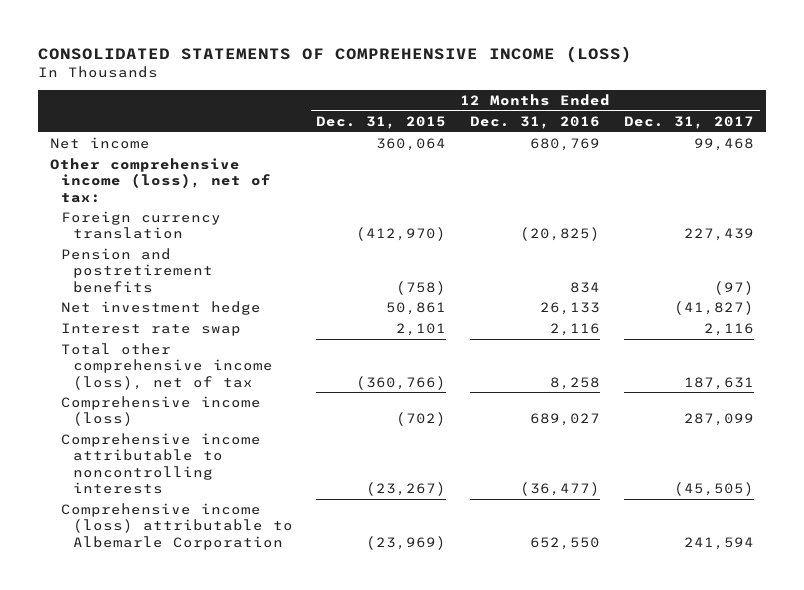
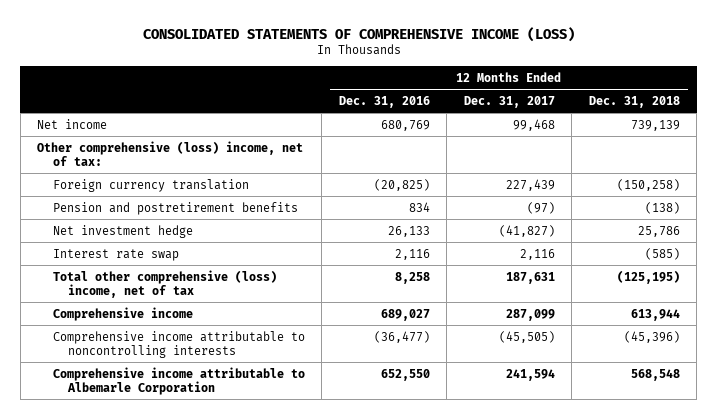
- | 12 Months Ended Dec. 31, 2015 | 12 Months Ended Dec. 31, 2016 | 12 Months Ended Dec. 31, 2017
+ | 12 Months Ended Dec. 31, 2016 | 12 Months Ended Dec. 31, 2017 | 12 Months Ended Dec. 31, 2018
- Other comprehensive income (loss), net of tax:
+ Other comprehensive (loss) income, net of tax:
- Total other comprehensive income (loss), net of tax | (360,766) | 8,258 | 187,631
- Comprehensive income (loss) | (702) | 689,027 | 287,099
+ Total other comprehensive (loss) income, net of tax | 8,258 | 187,631 | (125,195)
+ Comprehensive income | 689,027 | 287,099 | 613,944
- Comprehensive income (loss) attributable to Albemarle Corporation | (23,969) | 652,550 | 241,594
+ Comprehensive income attributable to Albemarle Corporation | 652,550 | 241,594 | 568,548

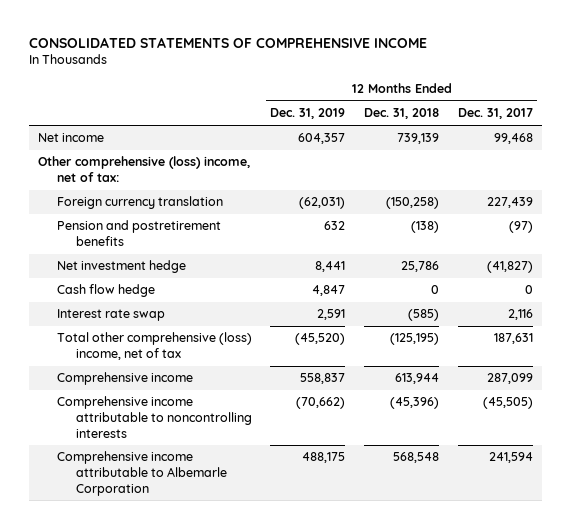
- CONSOLIDATED STATEMENTS OF COMPREHENSIVE INCOME (LOSS)
+ CONSOLIDATED STATEMENTS OF COMPREHENSIVE INCOME
- | 12 Months Ended Dec. 31, 2016 | 12 Months Ended Dec. 31, 2017 | 12 Months Ended Dec. 31, 2018
+ | 12 Months Ended Dec. 31, 2019 | 12 Months Ended Dec. 31, 2018 | 12 Months Ended Dec. 31, 2017
+ Cash flow hedge | 4,847 | 0 | 0

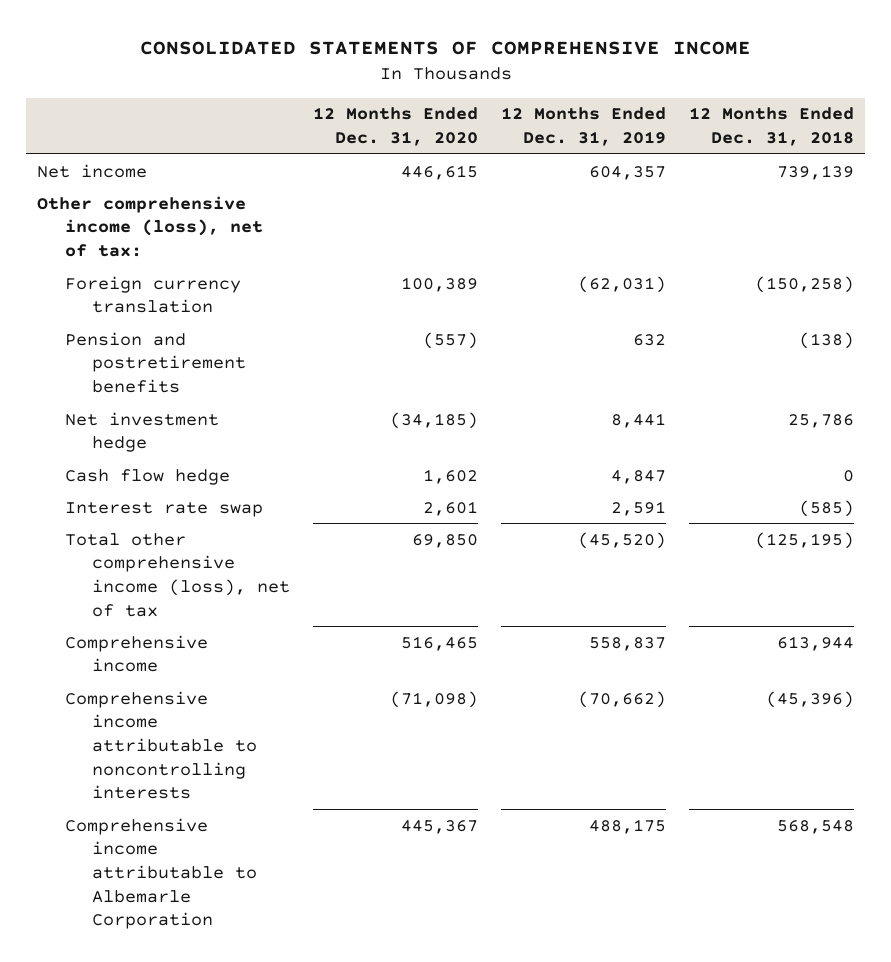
- | 12 Months Ended Dec. 31, 2019 | 12 Months Ended Dec. 31, 2018 | 12 Months Ended Dec. 31, 2017
+ | 12 Months Ended Dec. 31, 2020 | 12 Months Ended Dec. 31, 2019 | 12 Months Ended Dec. 31, 2018
- Other comprehensive (loss) income, net of tax:
+ Other comprehensive income (loss), net of tax:
- Total other comprehensive (loss) income, net of tax | (45,520) | (125,195) | 187,631
+ Total other comprehensive income (loss), net of tax | 69,850 | (45,520) | (125,195)

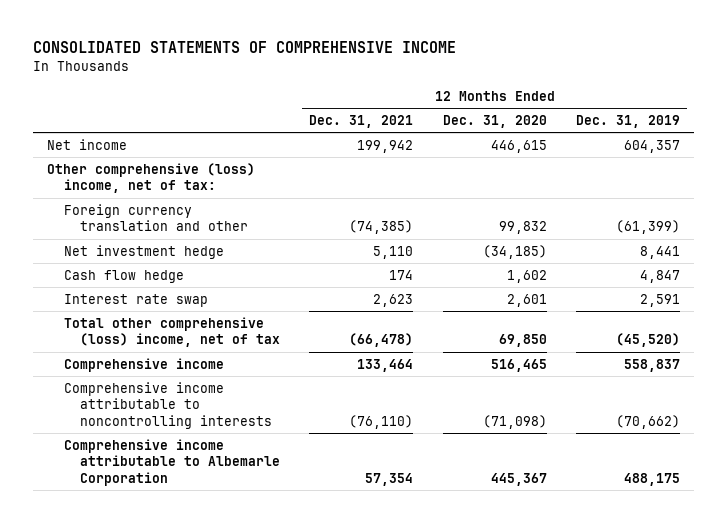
- | 12 Months Ended Dec. 31, 2020 | 12 Months Ended Dec. 31, 2019 | 12 Months Ended Dec. 31, 2018
+ | 12 Months Ended Dec. 31, 2021 | 12 Months Ended Dec. 31, 2020 | 12 Months Ended Dec. 31, 2019
- Other comprehensive income (loss), net of tax:
- Foreign currency translation | 100,389 | (62,031) | (150,258)
- Pension and postretirement benefits | (557) | 632 | (138)
+ Other comprehensive (loss) income, net of tax:
+ Foreign currency translation and other | (74,385) | 99,832 | (61,399)
- Total other comprehensive income (loss), net of tax | 69,850 | (45,520) | (125,195)
+ Total other comprehensive (loss) income, net of tax | (66,478) | 69,850 | (45,520)

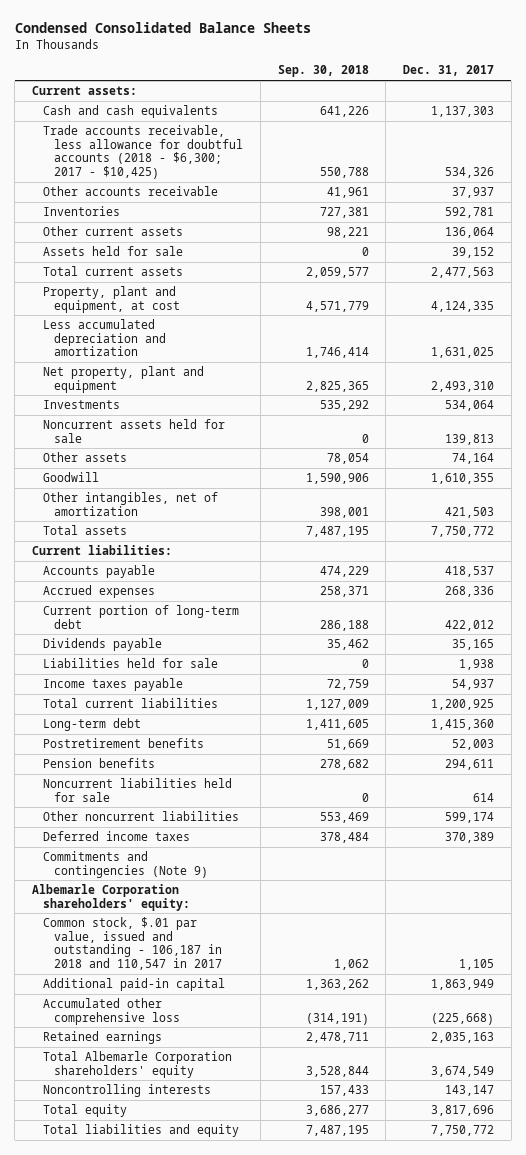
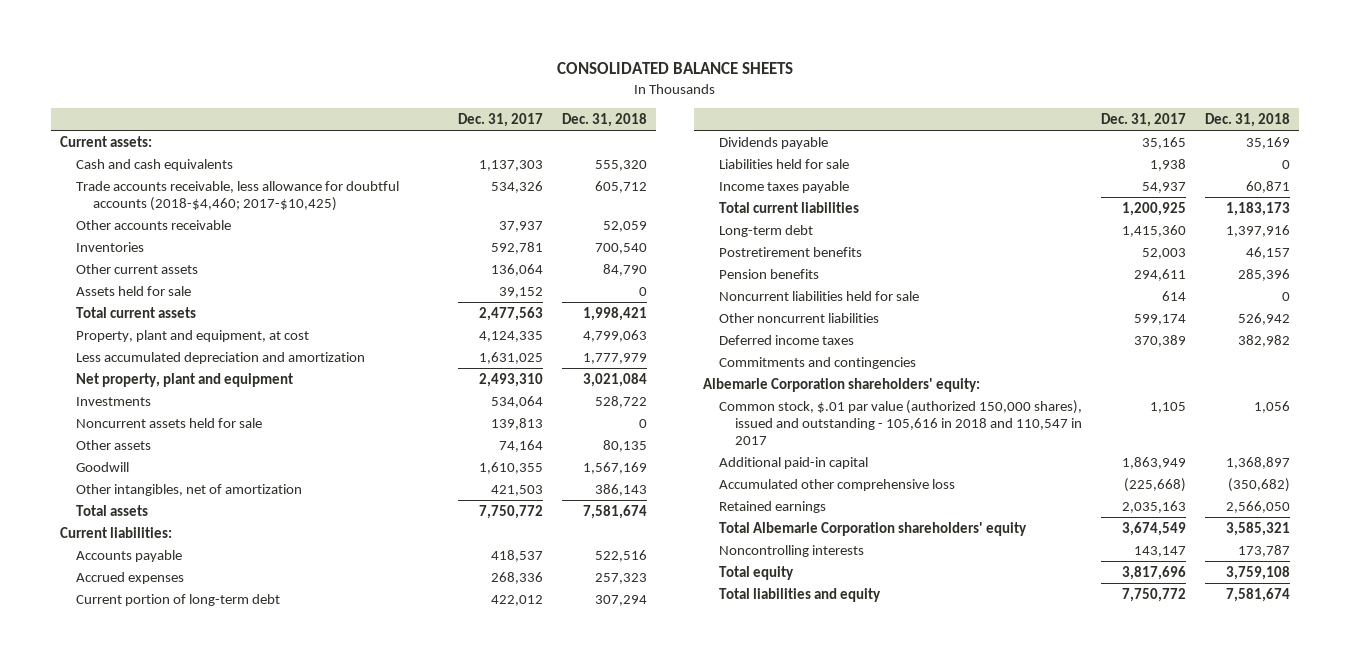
- Condensed Consolidated Balance Sheets
+ CONSOLIDATED BALANCE SHEETS
- | Sep. 30, 2018 | Dec. 31, 2017
+ | Dec. 31, 2017 | Dec. 31, 2018
- Trade accounts receivable, less allowance for doubtful accounts (2018 - $6,300; 2017 - $10,425) | 550,788 | 534,326
+ Trade accounts receivable, less allowance for doubtful accounts (2018-$4,460; 2017-$10,425) | 534,326 | 605,712
- Commitments and contingencies (Note 9)
+ Commitments and contingencies
- Common stock, $.01 par value, issued and outstanding - 106,187 in 2018 and 110,547 in 2017 | 1,062 | 1,105
+ Common stock, $.01 par value (authorized 150,000 shares), issued and outstanding - 105,616 in 2018 and 110,547 in 2017 | 1,105 | 1,056

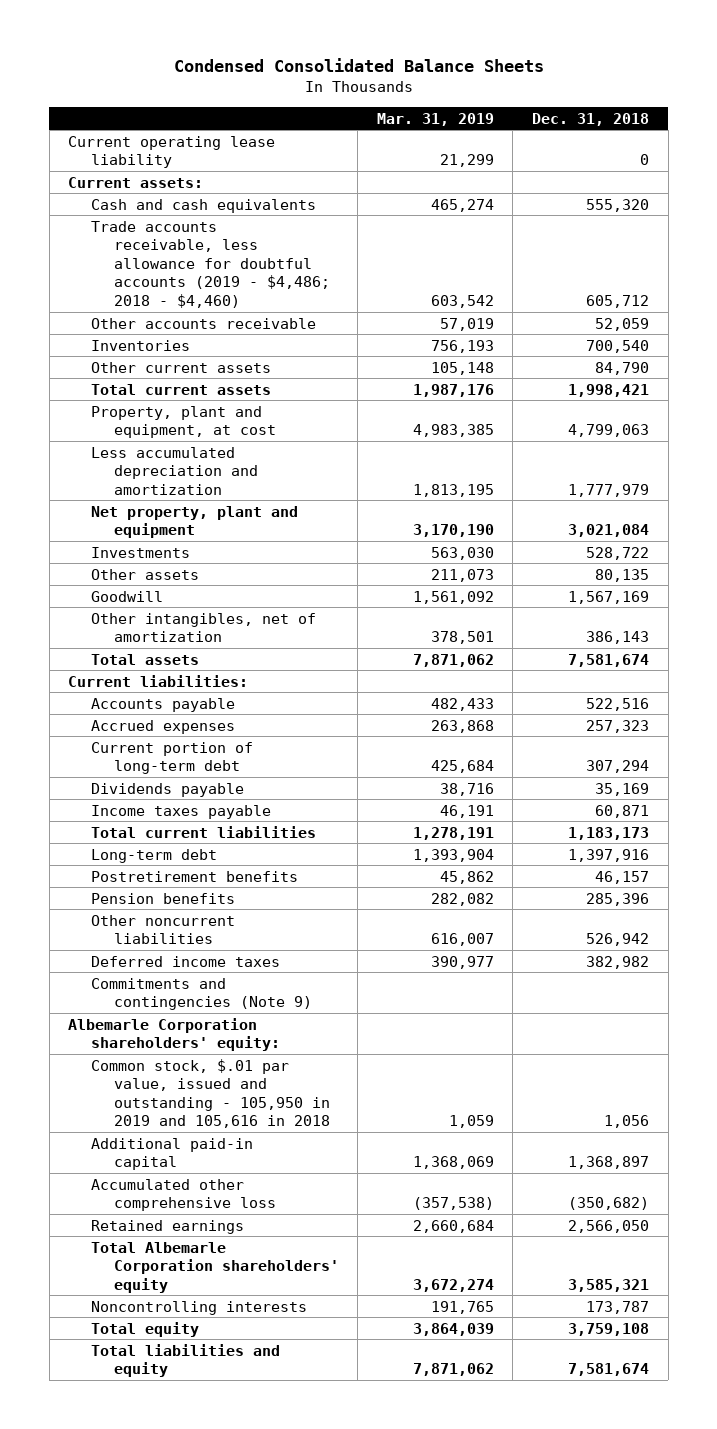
- CONSOLIDATED BALANCE SHEETS
+ Condensed Consolidated Balance Sheets
- | Dec. 31, 2017 | Dec. 31, 2018
+ | Mar. 31, 2019 | Dec. 31, 2018
+ Current operating lease liability | 21,299 | 0
- Trade accounts receivable, less allowance for doubtful accounts (2018-$4,460; 2017-$10,425) | 534,326 | 605,712
+ Trade accounts receivable, less allowance for doubtful accounts (2019 - $4,486; 2018 - $4,460) | 603,542 | 605,712
- Assets held for sale | 39,152 | 0
- Noncurrent assets held for sale | 139,813 | 0
- Liabilities held for sale | 1,938 | 0
- Noncurrent liabilities held for sale | 614 | 0
- Commitments and contingencies
+ Commitments and contingencies (Note 9)
- Common stock, $.01 par value (authorized 150,000 shares), issued and outstanding - 105,616 in 2018 and 110,547 in 2017 | 1,105 | 1,056
+ Common stock, $.01 par value, issued and outstanding - 105,950 in 2019 and 105,616 in 2018 | 1,059 | 1,056

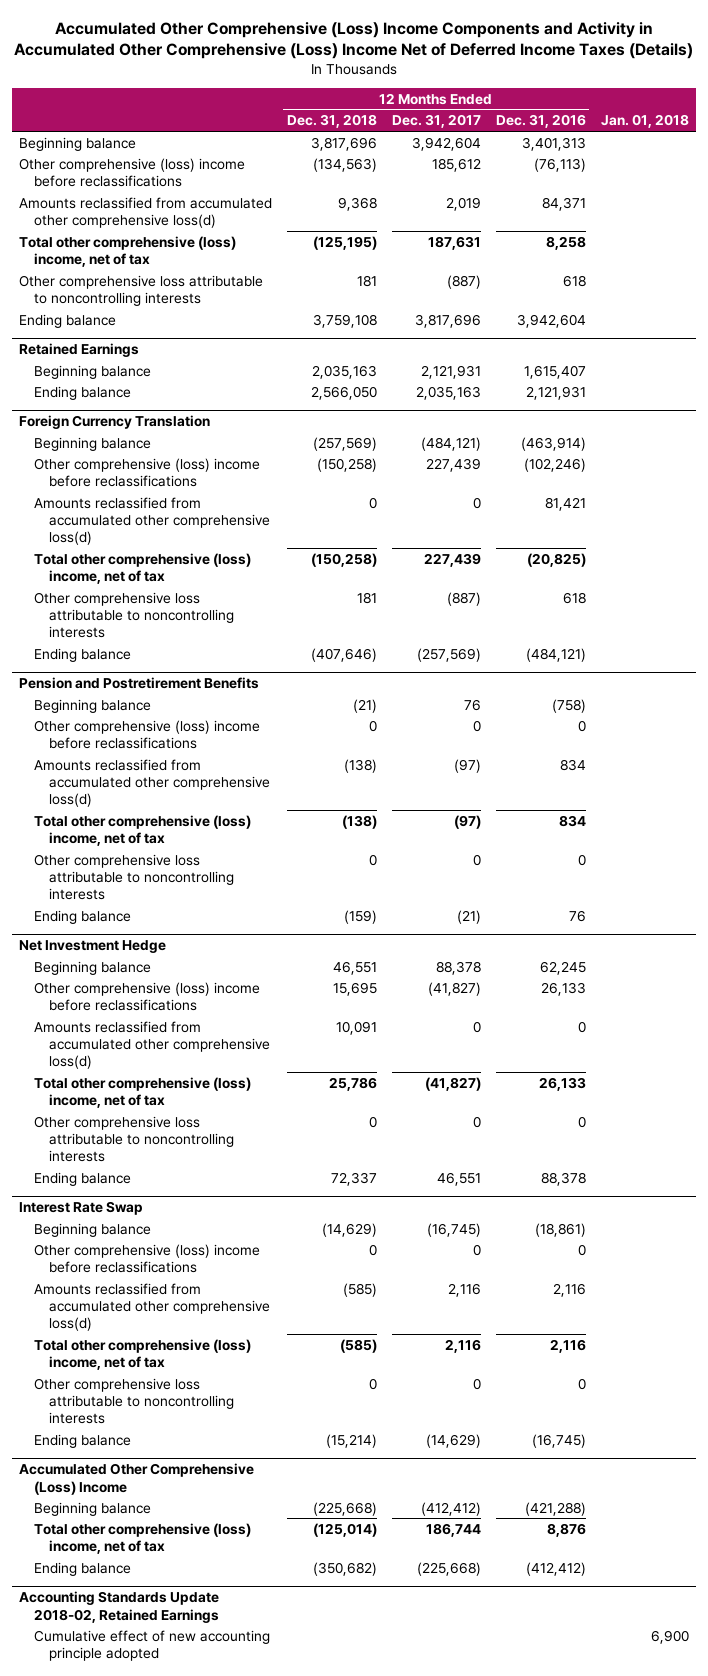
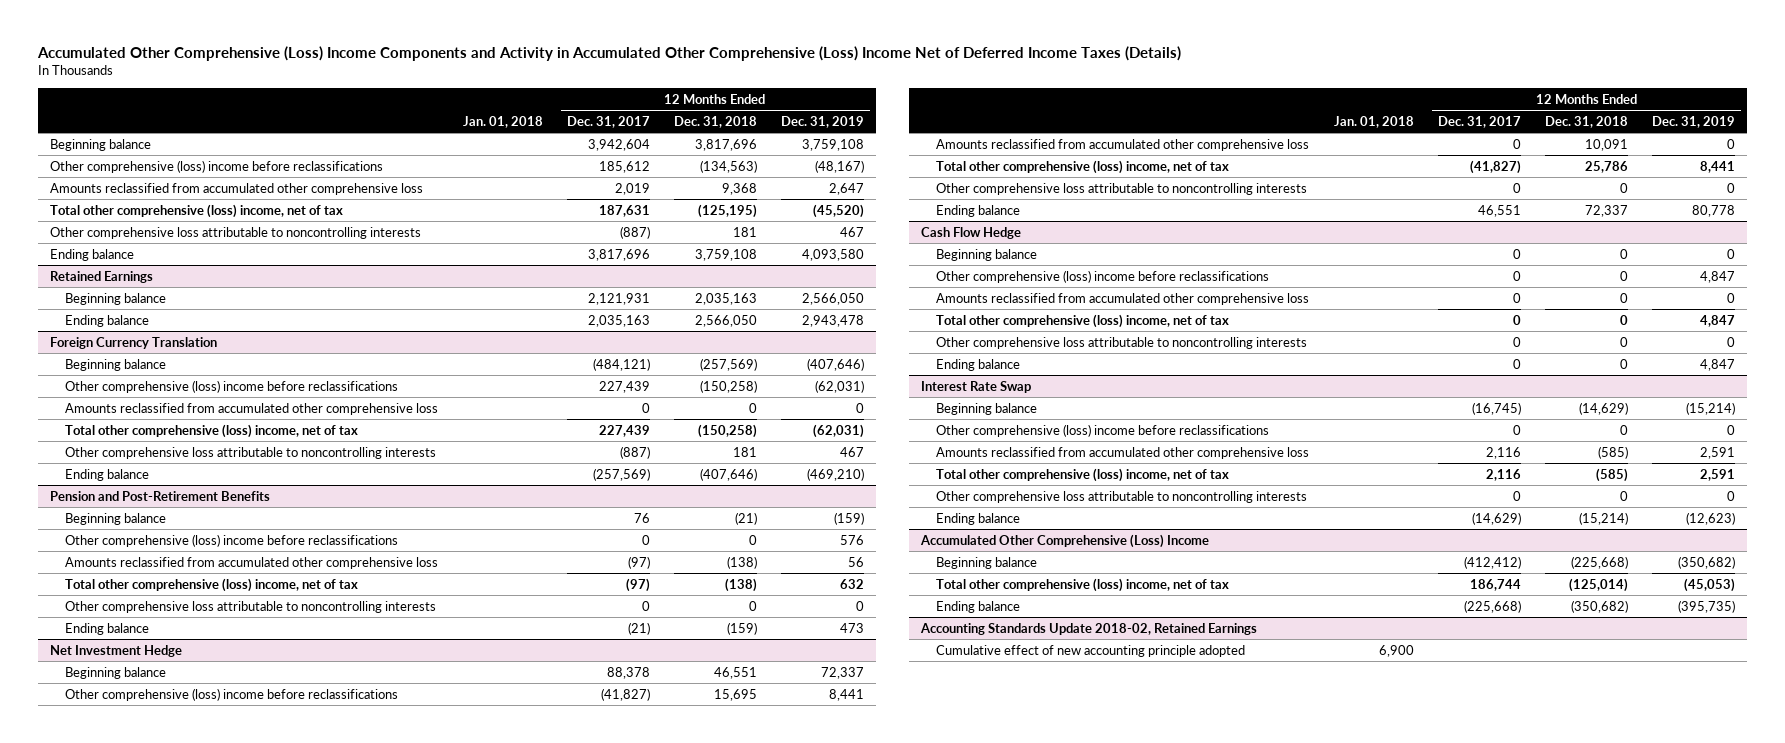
- | 12 Months Ended Dec. 31, 2018 | 12 Months Ended Dec. 31, 2017 | 12 Months Ended Dec. 31, 2016 | Jan. 01, 2018
+ | Jan. 01, 2018 | 12 Months Ended Dec. 31, 2017 | 12 Months Ended Dec. 31, 2018 | 12 Months Ended Dec. 31, 2019
- Amounts reclassified from accumulated other comprehensive loss(d) | 9,368 | 2,019 | 84,371 |
+ Amounts reclassified from accumulated other comprehensive loss | | 2,019 | 9,368 | 2,647
@ Foreign Currency Translation
- Amounts reclassified from accumulated other comprehensive loss(d) | 0 | 0 | 81,421 |
+ Amounts reclassified from accumulated other comprehensive loss | | 0 | 0 | 0
- Pension and Postretirement Benefits
+ Pension and Post-Retirement Benefits
- Amounts reclassified from accumulated other comprehensive loss(d) | (138) | (97) | 834 |
+ Amounts reclassified from accumulated other comprehensive loss | | (97) | (138) | 56
@ Net Investment Hedge
- Amounts reclassified from accumulated other comprehensive loss(d) | 10,091 | 0 | 0 |
+ Amounts reclassified from accumulated other comprehensive loss | | 0 | 10,091 | 0
+ Cash Flow Hedge
+ Beginning balance | | 0 | 0 | 0
+ Other comprehensive (loss) income before reclassifications | | 0 | 0 | 4,847
+ Amounts reclassified from accumulated other comprehensive loss | | 0 | 0 | 0
+ Total other comprehensive (loss) income, net of tax | | 0 | 0 | 4,847
+ Other comprehensive loss attributable to noncontrolling interests | | 0 | 0 | 0
+ Ending balance | | 0 | 0 | 4,847
@ Interest Rate Swap
- Amounts reclassified from accumulated other comprehensive loss(d) | (585) | 2,116 | 2,116 |
+ Amounts reclassified from accumulated other comprehensive loss | | 2,116 | (585) | 2,591

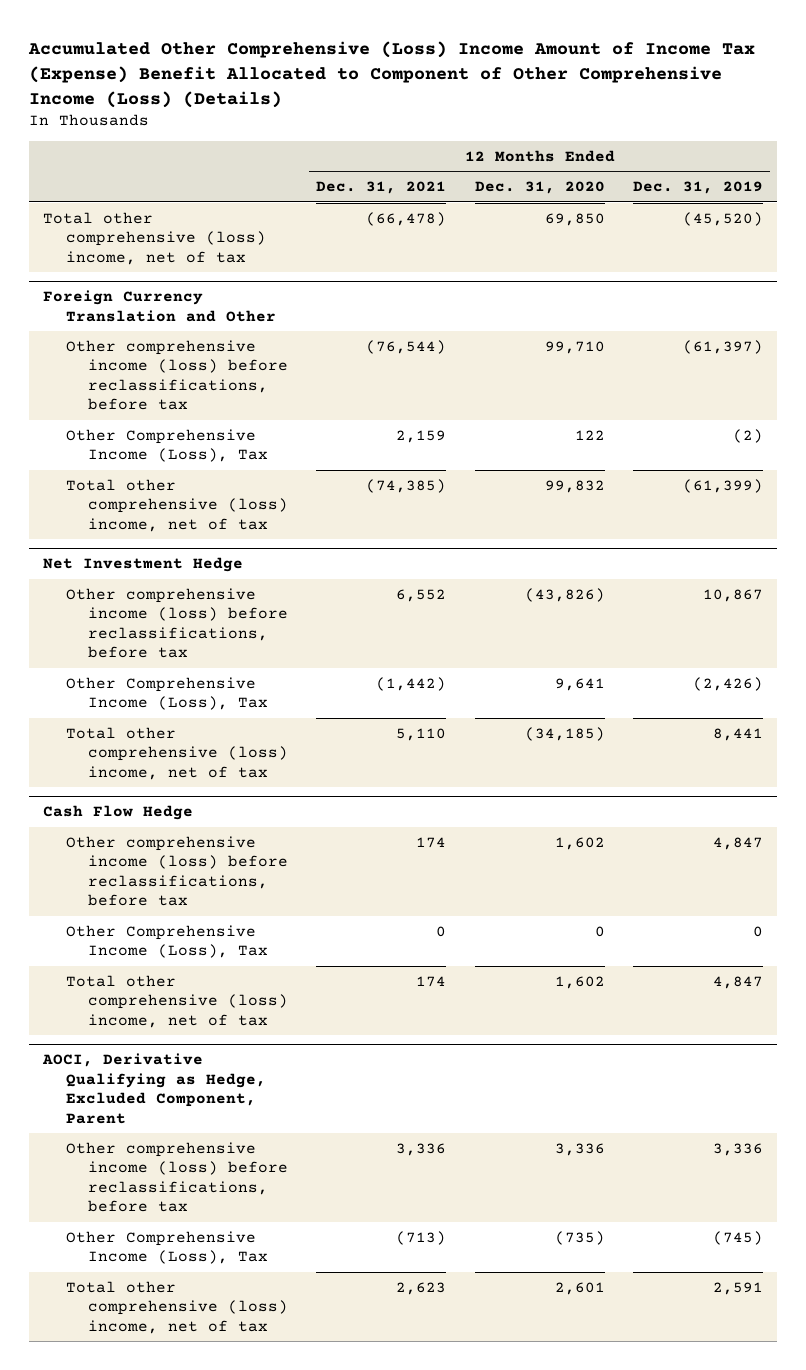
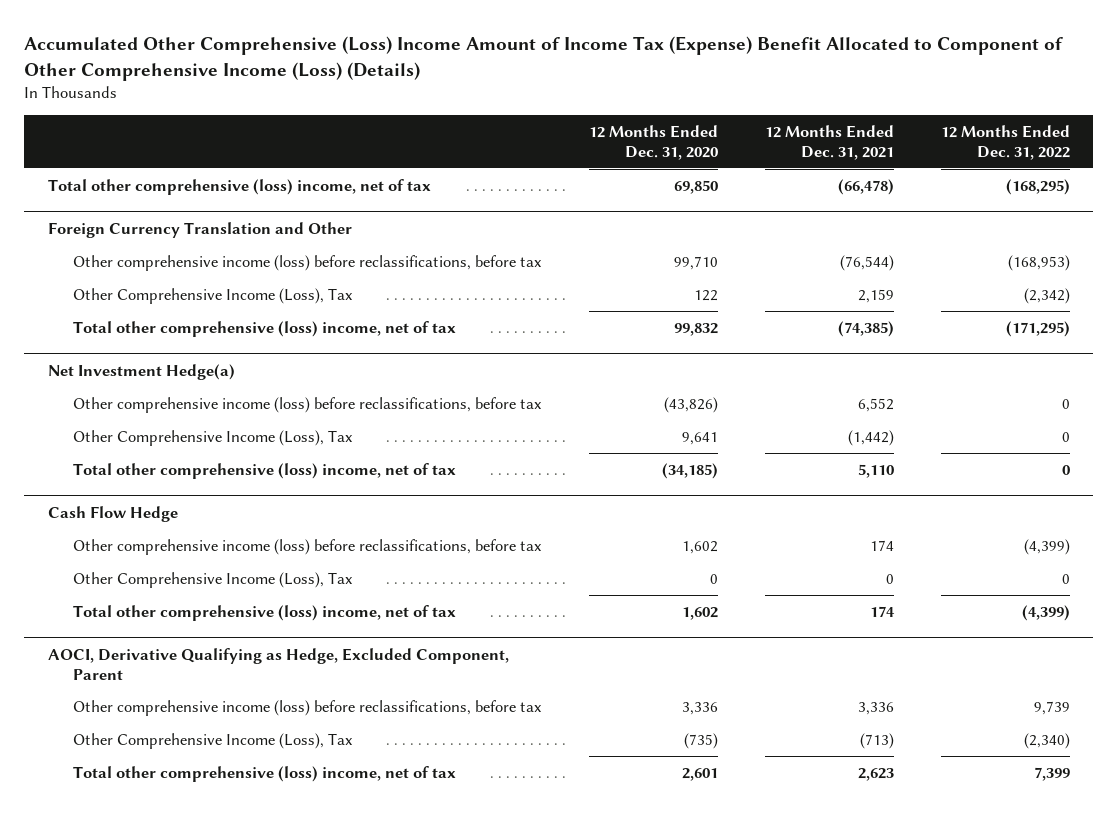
- | 12 Months Ended Dec. 31, 2021 | 12 Months Ended Dec. 31, 2020 | 12 Months Ended Dec. 31, 2019
+ | 12 Months Ended Dec. 31, 2020 | 12 Months Ended Dec. 31, 2021 | 12 Months Ended Dec. 31, 2022
- Net Investment Hedge
+ Net Investment Hedge(a)

